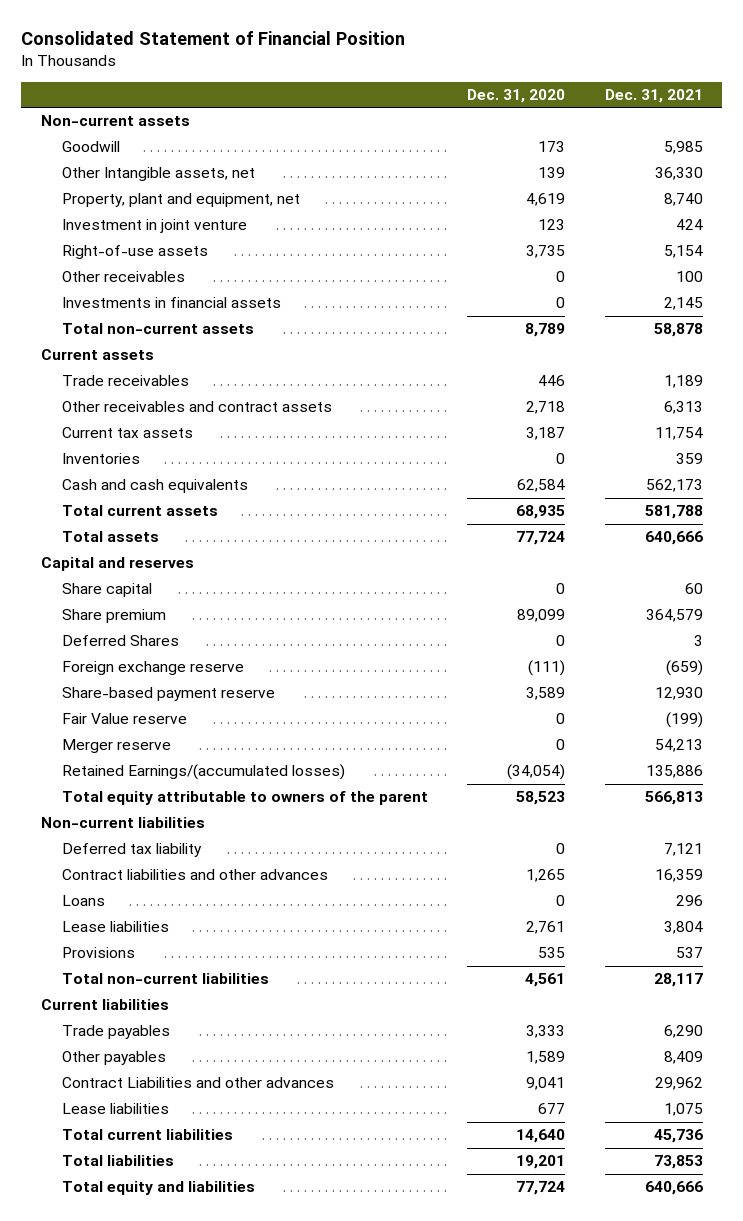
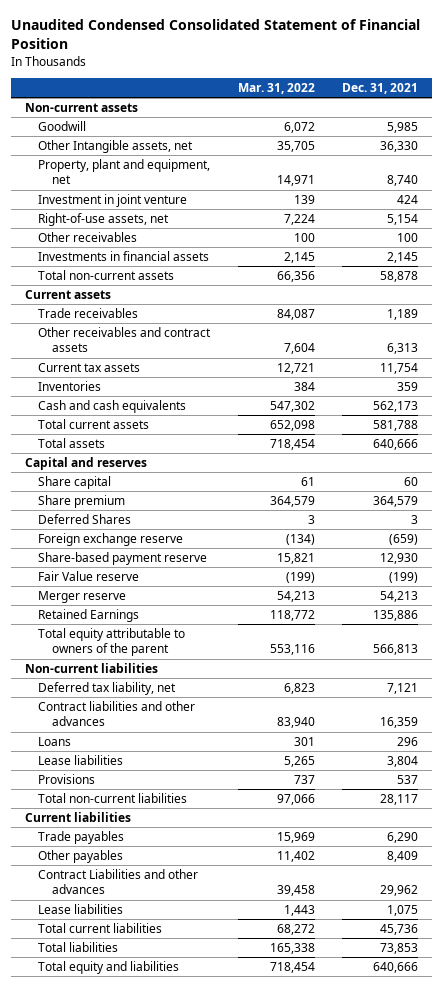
- Consolidated Statement of Financial Position
+ Unaudited Condensed Consolidated Statement of Financial Position
- | Dec. 31, 2020 | Dec. 31, 2021
+ | Mar. 31, 2022 | Dec. 31, 2021
- Right-of-use assets | 3,735 | 5,154
+ Right-of-use assets, net | 7,224 | 5,154
- Retained Earnings/(accumulated losses) | (34,054) | 135,886
+ Retained Earnings | 118,772 | 135,886
- Deferred tax liability | 0 | 7,121
+ Deferred tax liability, net | 6,823 | 7,121

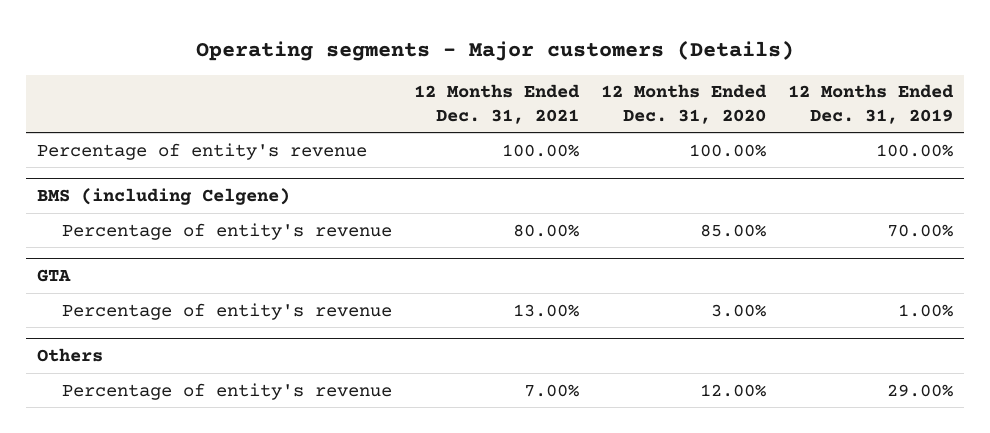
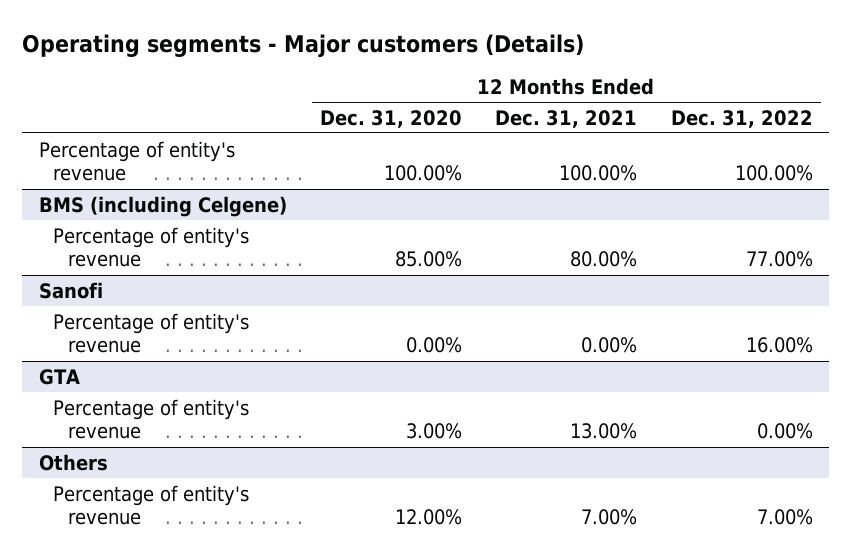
- | 12 Months Ended Dec. 31, 2021 | 12 Months Ended Dec. 31, 2020 | 12 Months Ended Dec. 31, 2019
+ | 12 Months Ended Dec. 31, 2020 | 12 Months Ended Dec. 31, 2021 | 12 Months Ended Dec. 31, 2022
+ Sanofi
+ Percentage of entity's revenue | 0.00% | 0.00% | 16.00%

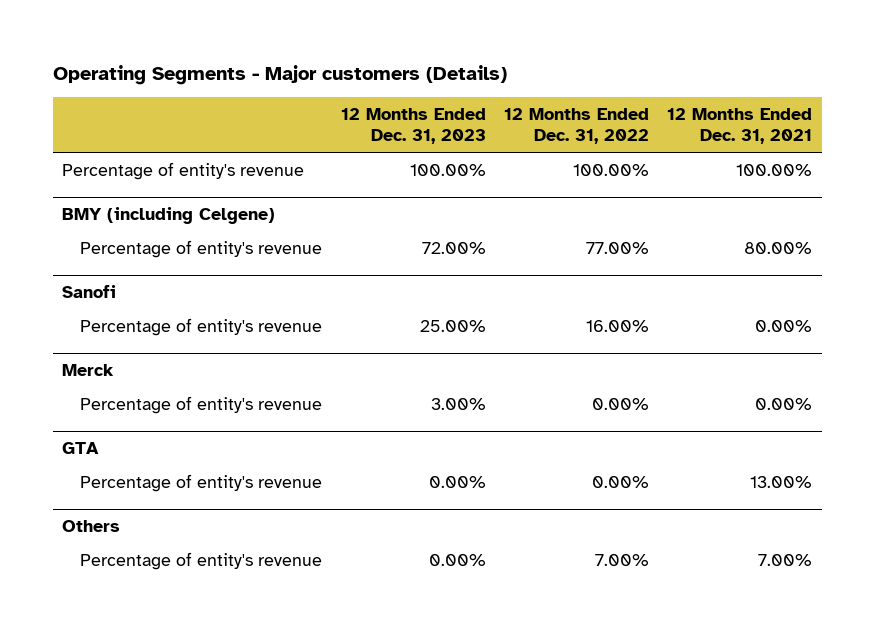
- Operating segments - Major customers (Details)
+ Operating Segments - Major customers (Details)
- | 12 Months Ended Dec. 31, 2020 | 12 Months Ended Dec. 31, 2021 | 12 Months Ended Dec. 31, 2022
+ | 12 Months Ended Dec. 31, 2023 | 12 Months Ended Dec. 31, 2022 | 12 Months Ended Dec. 31, 2021
- BMS (including Celgene)
+ BMY (including Celgene)
+ Merck
+ Percentage of entity's revenue | 3.00% | 0.00% | 0.00%

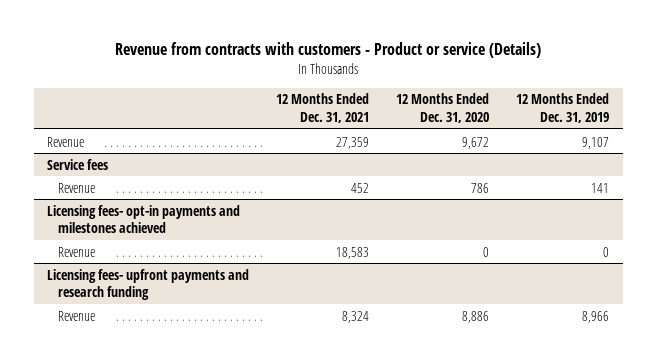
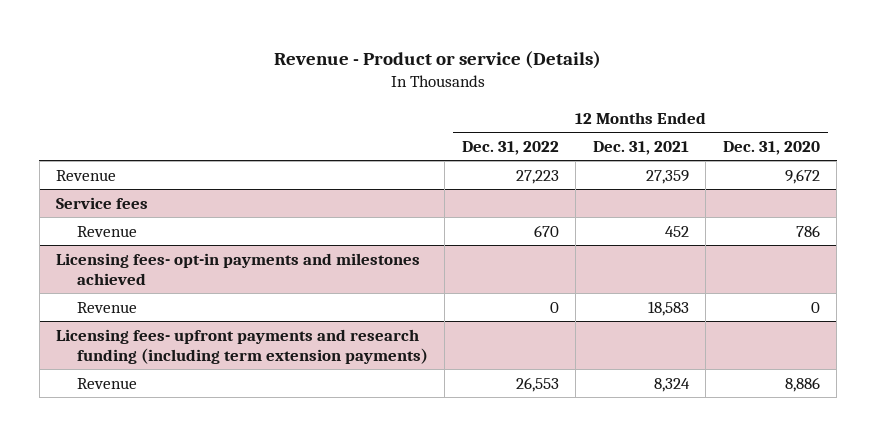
- Revenue from contracts with customers - Product or service (Details)
+ Revenue - Product or service (Details)
- | 12 Months Ended Dec. 31, 2021 | 12 Months Ended Dec. 31, 2020 | 12 Months Ended Dec. 31, 2019
+ | 12 Months Ended Dec. 31, 2022 | 12 Months Ended Dec. 31, 2021 | 12 Months Ended Dec. 31, 2020
- Licensing fees- upfront payments and research funding
+ Licensing fees- upfront payments and research funding (including term extension payments)

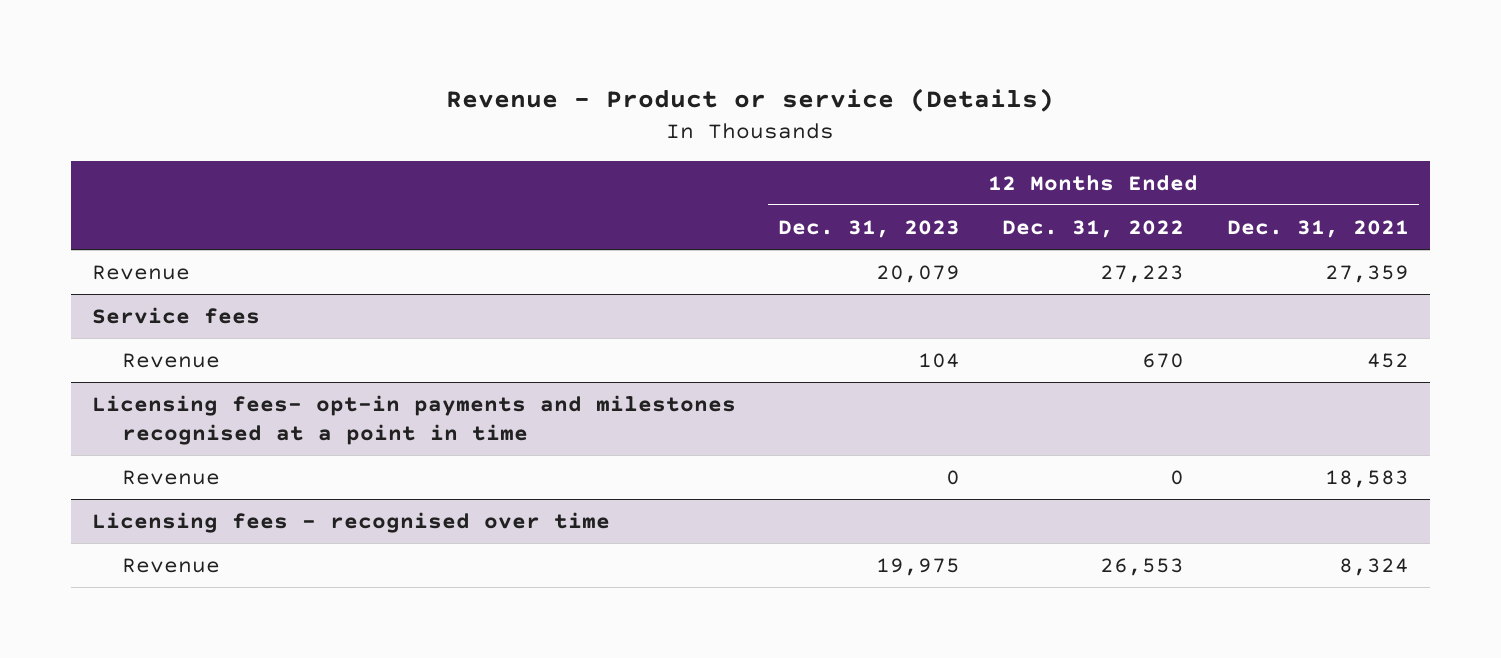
- | 12 Months Ended Dec. 31, 2022 | 12 Months Ended Dec. 31, 2021 | 12 Months Ended Dec. 31, 2020
+ | 12 Months Ended Dec. 31, 2023 | 12 Months Ended Dec. 31, 2022 | 12 Months Ended Dec. 31, 2021
- Licensing fees- opt-in payments and milestones achieved
+ Licensing fees- opt-in payments and milestones recognised at a point in time
- Licensing fees- upfront payments and research funding (including term extension payments)
+ Licensing fees - recognised over time

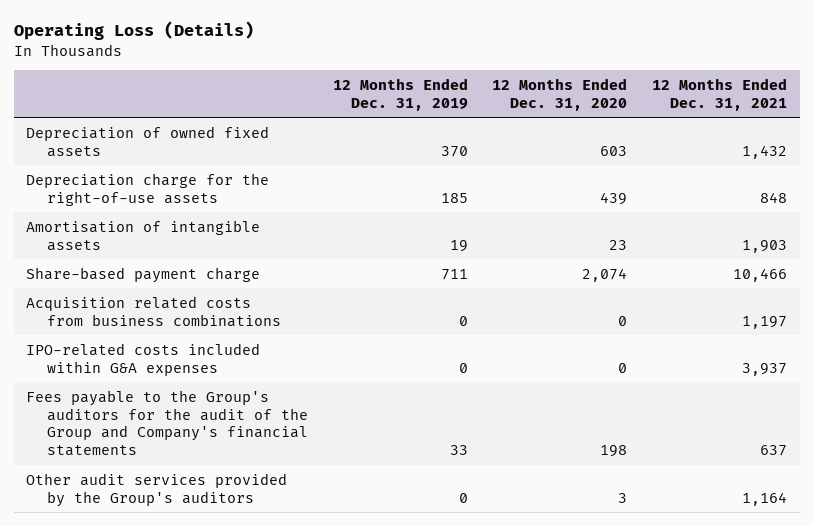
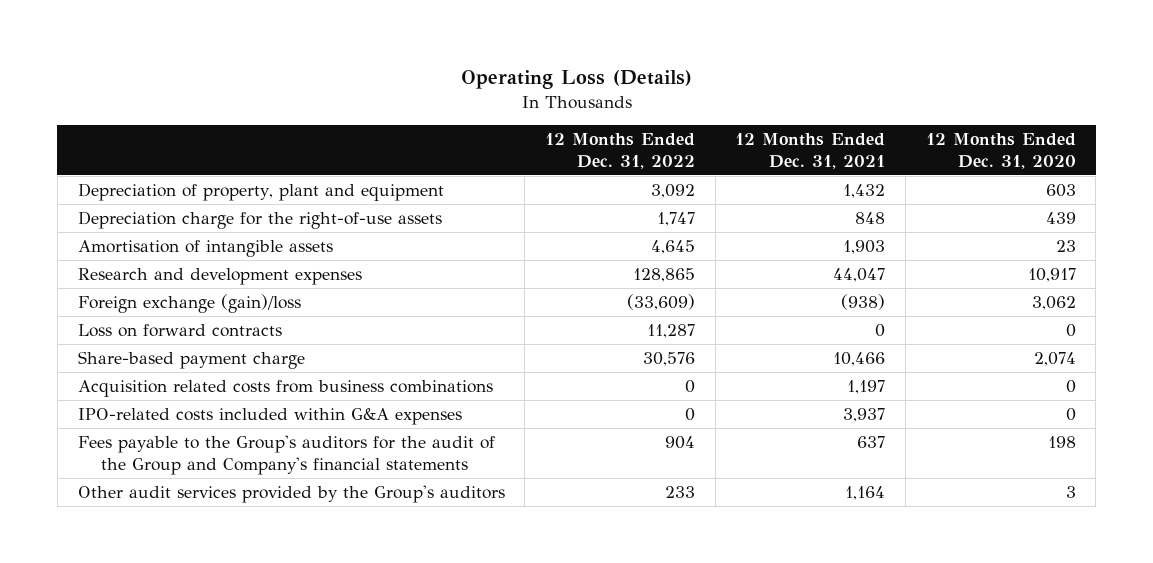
- | 12 Months Ended Dec. 31, 2019 | 12 Months Ended Dec. 31, 2020 | 12 Months Ended Dec. 31, 2021
+ | 12 Months Ended Dec. 31, 2022 | 12 Months Ended Dec. 31, 2021 | 12 Months Ended Dec. 31, 2020
- Depreciation of owned fixed assets | 370 | 603 | 1,432
+ Depreciation of property, plant and equipment | 3,092 | 1,432 | 603
+ Research and development expenses | 128,865 | 44,047 | 10,917
+ Foreign exchange (gain)/loss | (33,609) | (938) | 3,062
+ Loss on forward contracts | 11,287 | 0 | 0

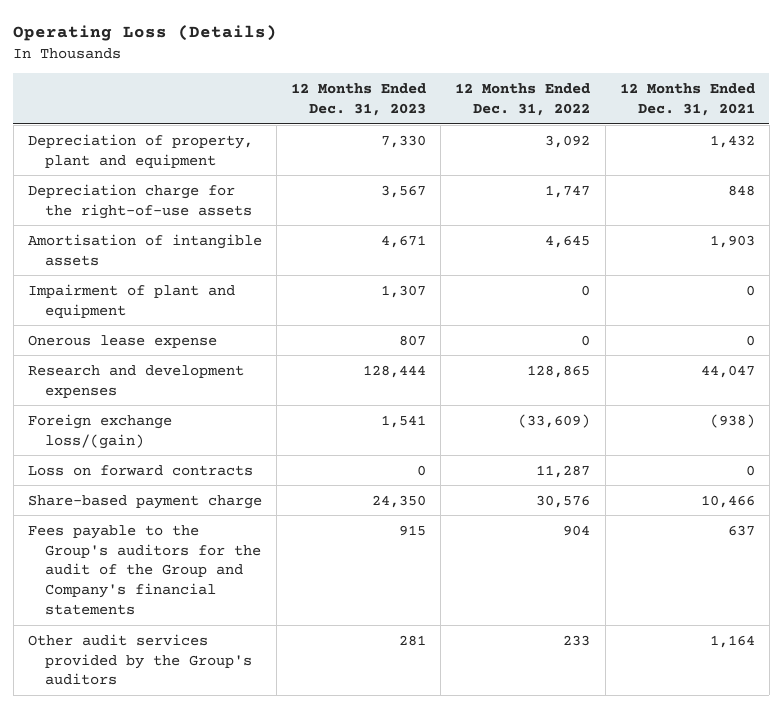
- | 12 Months Ended Dec. 31, 2022 | 12 Months Ended Dec. 31, 2021 | 12 Months Ended Dec. 31, 2020
+ | 12 Months Ended Dec. 31, 2023 | 12 Months Ended Dec. 31, 2022 | 12 Months Ended Dec. 31, 2021
+ Impairment of plant and equipment | 1,307 | 0 | 0
+ Onerous lease expense | 807 | 0 | 0
- Foreign exchange (gain)/loss | (33,609) | (938) | 3,062
+ Foreign exchange loss/(gain) | 1,541 | (33,609) | (938)
- Acquisition related costs from business combinations | 0 | 1,197 | 0
- IPO-related costs included within G&A expenses | 0 | 3,937 | 0

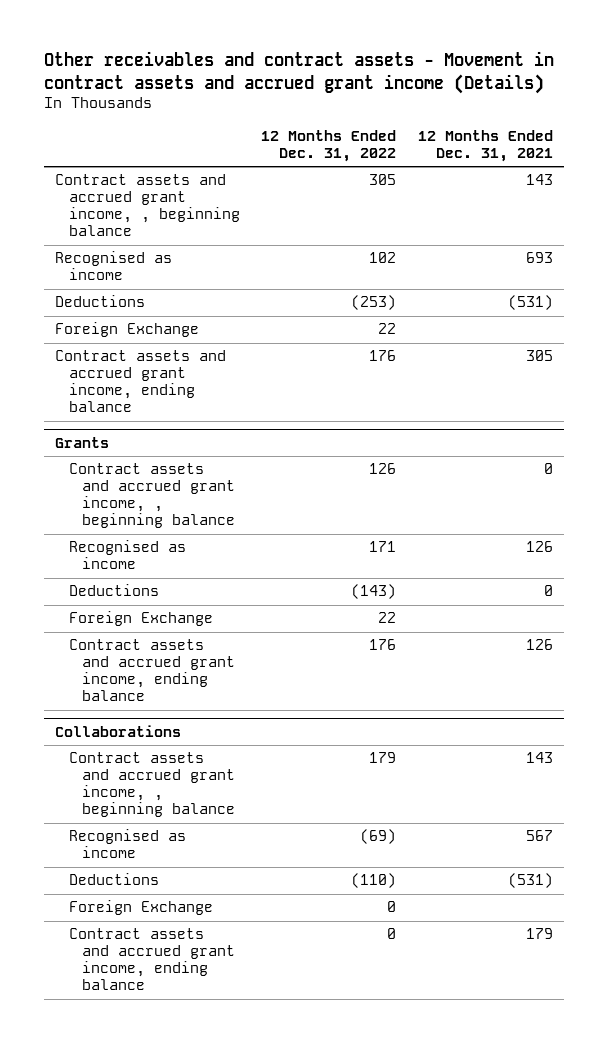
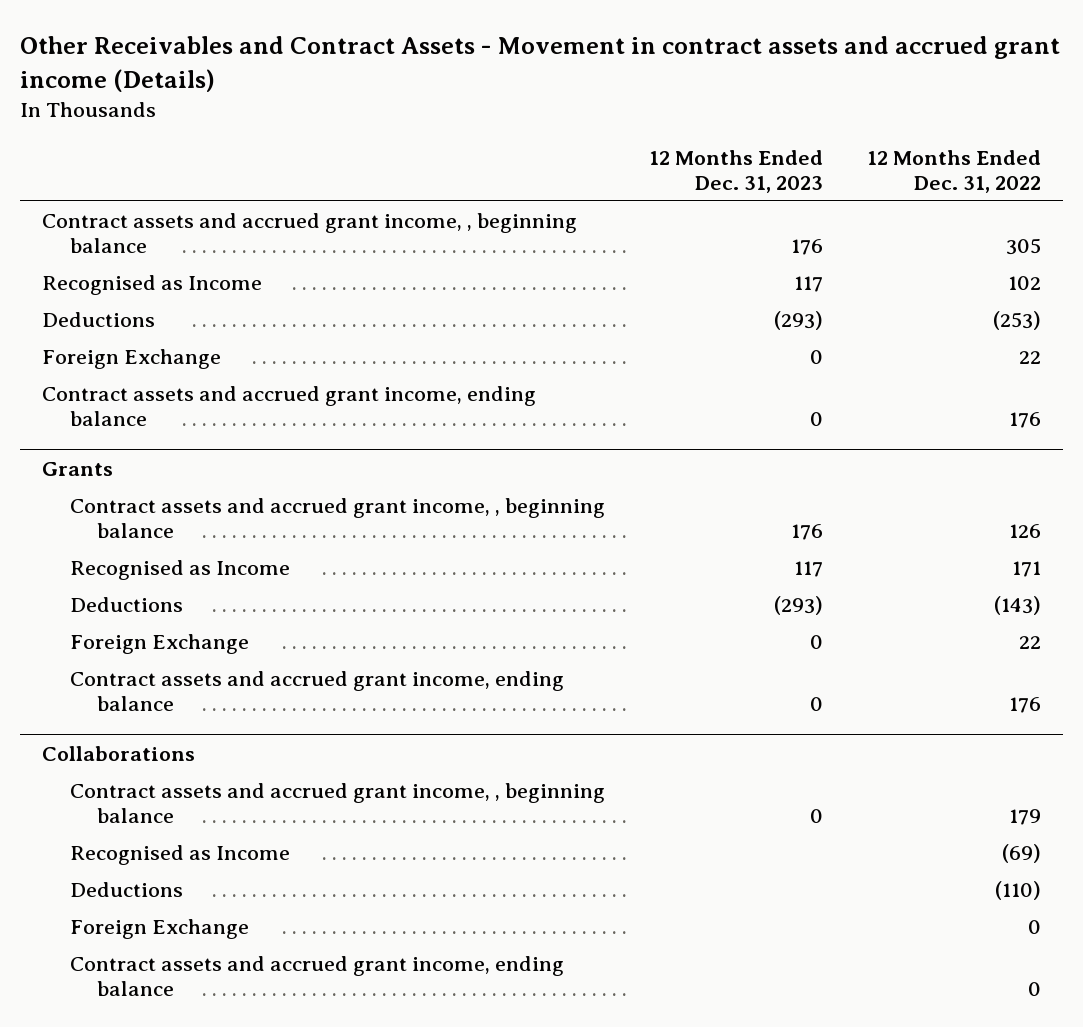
- Other receivables and contract assets - Movement in contract assets and accrued grant income (Details)
+ Other Receivables and Contract Assets - Movement in contract assets and accrued grant income (Details)
- | 12 Months Ended Dec. 31, 2022 | 12 Months Ended Dec. 31, 2021
+ | 12 Months Ended Dec. 31, 2023 | 12 Months Ended Dec. 31, 2022
- Recognised as income | 102 | 693
+ Recognised as Income | 117 | 102
@ Grants
- Recognised as income | 171 | 126
+ Recognised as Income | 117 | 171
@ Collaborations
- Recognised as income | (69) | 567
+ Recognised as Income | | (69)

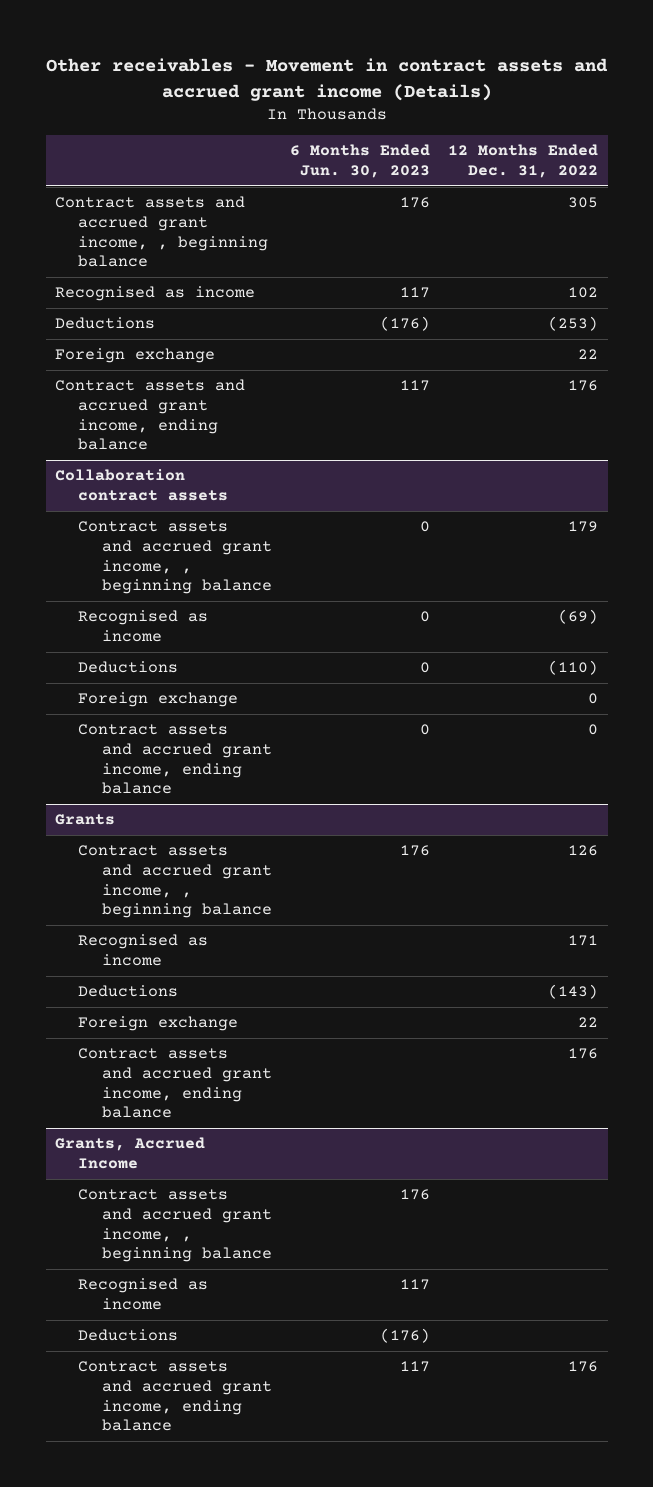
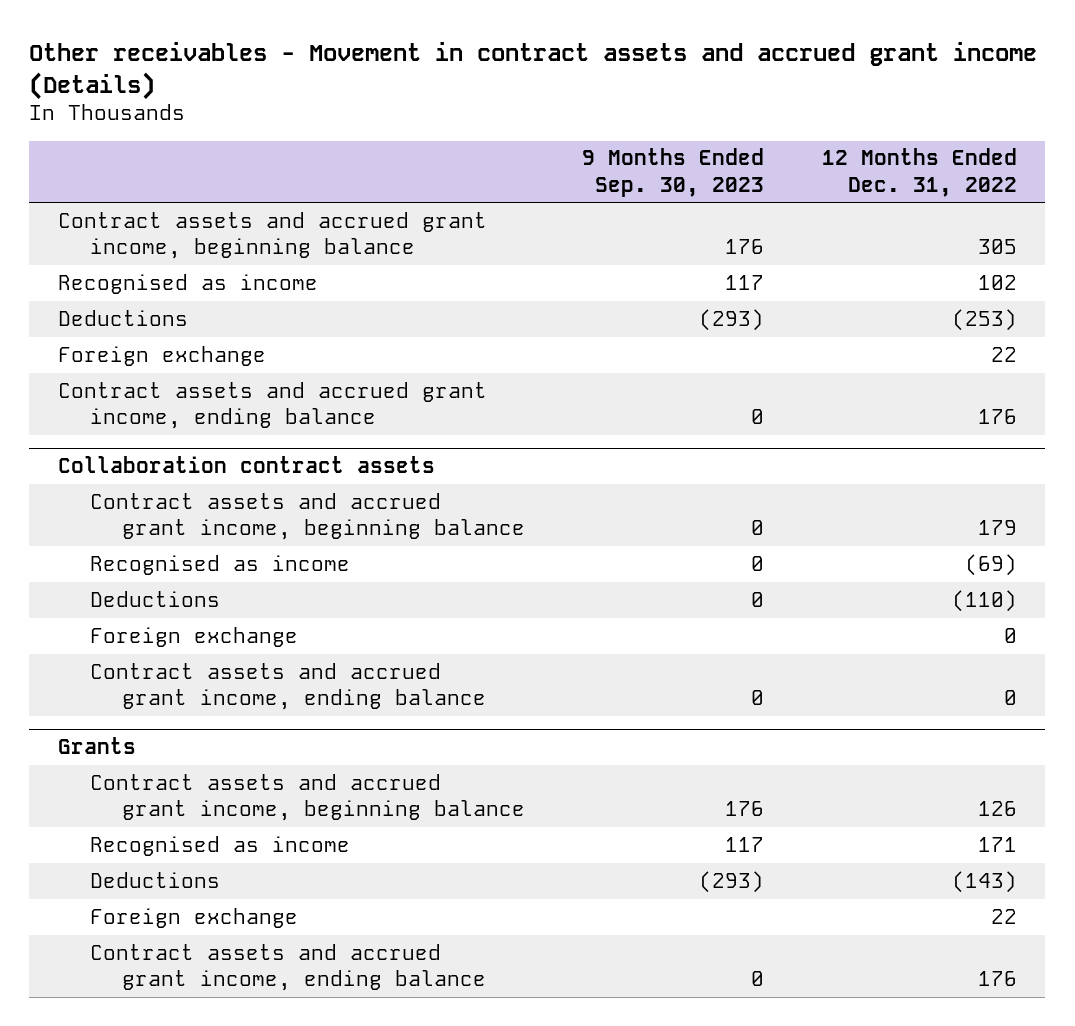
- | 6 Months Ended Jun. 30, 2023 | 12 Months Ended Dec. 31, 2022
+ | 9 Months Ended Sep. 30, 2023 | 12 Months Ended Dec. 31, 2022
- Contract assets and accrued grant income, , beginning balance | 176 | 305
+ Contract assets and accrued grant income, beginning balance | 176 | 305
@ Collaboration contract assets
- Contract assets and accrued grant income, , beginning balance | 0 | 179
+ Contract assets and accrued grant income, beginning balance | 0 | 179
@ Grants
- Contract assets and accrued grant income, , beginning balance | 176 | 126
+ Contract assets and accrued grant income, beginning balance | 176 | 126
- Grants, Accrued Income
- Contract assets and accrued grant income, , beginning balance | 176 |
- Recognised as income | 117 |
- Deductions | (176) |
- Contract assets and accrued grant income, ending balance | 117 | 176

